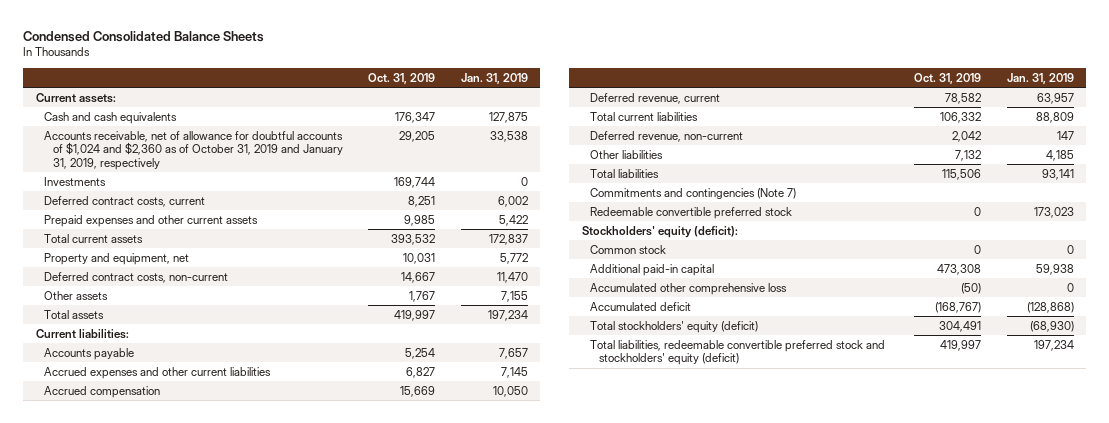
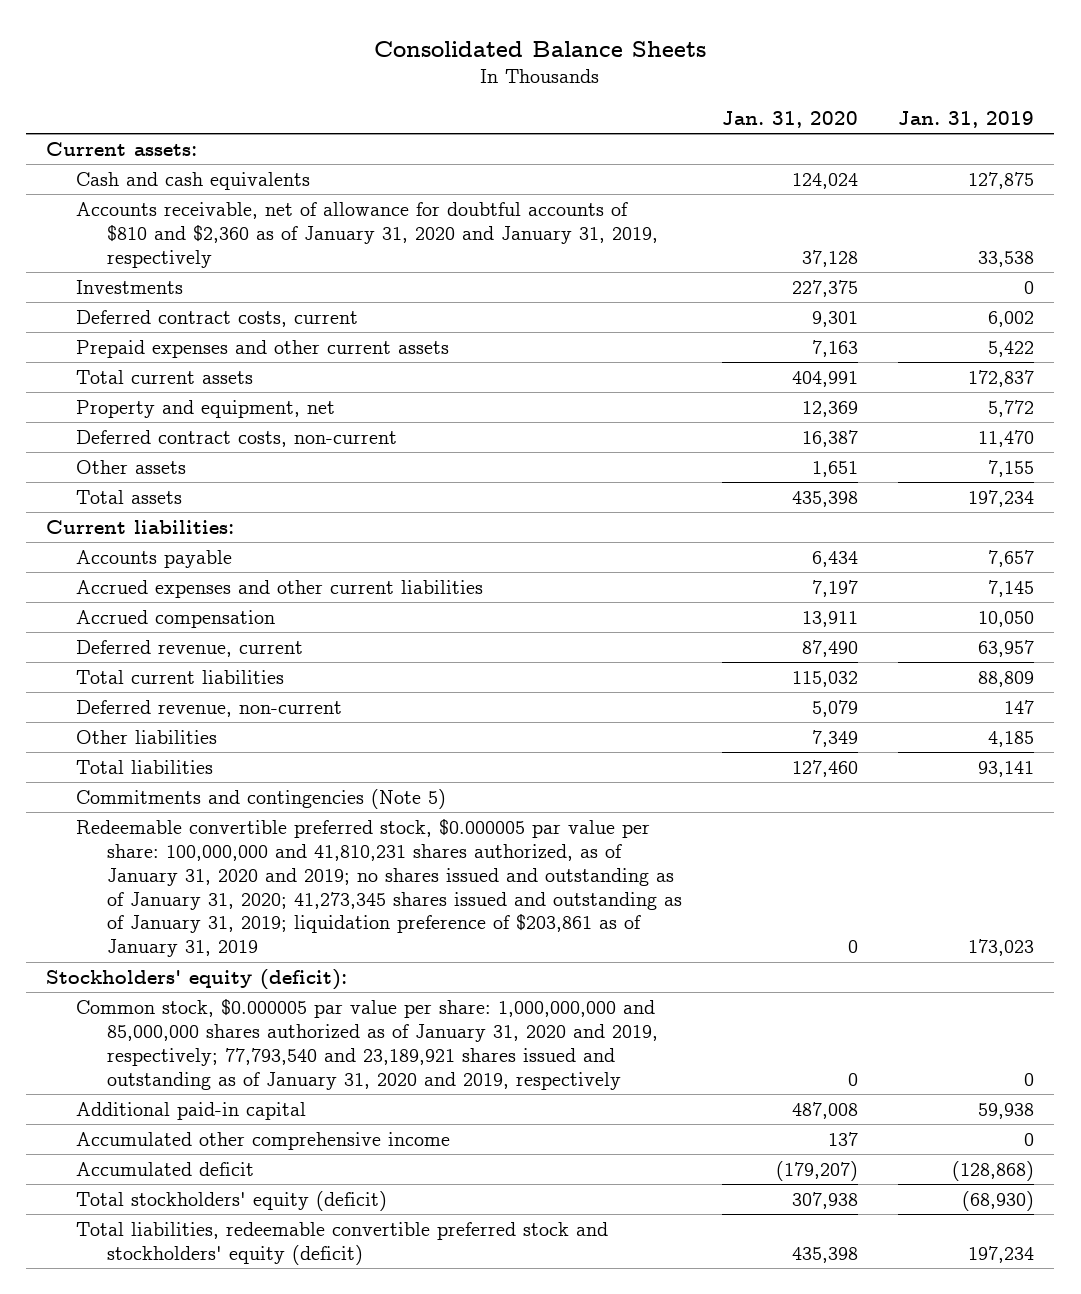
- Condensed Consolidated Balance Sheets
+ Consolidated Balance Sheets
- | Oct. 31, 2019 | Jan. 31, 2019
+ | Jan. 31, 2020 | Jan. 31, 2019
- Accounts receivable, net of allowance for doubtful accounts of $1,024 and $2,360 as of October 31, 2019 and January 31, 2019, respectively | 29,205 | 33,538
+ Accounts receivable, net of allowance for doubtful accounts of $810 and $2,360 as of January 31, 2020 and January 31, 2019, respectively | 37,128 | 33,538
- Commitments and contingencies (Note 7)
- Redeemable convertible preferred stock | 0 | 173,023
+ Commitments and contingencies (Note 5)
+ Redeemable convertible preferred stock, $0.000005 par value per share: 100,000,000 and 41,810,231 shares authorized, as of January 31, 2020 and 2019; no shares issued and outstanding as of January 31, 2020; 41,273,345 shares issued and outstanding as of January 31, 2019; liquidation preference of $203,861 as of January 31, 2019 | 0 | 173,023
- Common stock | 0 | 0
+ Common stock, $0.000005 par value per share: 1,000,000,000 and 85,000,000 shares authorized as of January 31, 2020 and 2019, respectively; 77,793,540 and 23,189,921 shares issued and outstanding as of January 31, 2020 and 2019, respectively | 0 | 0
- Accumulated other comprehensive loss | (50) | 0
+ Accumulated other comprehensive income | 137 | 0

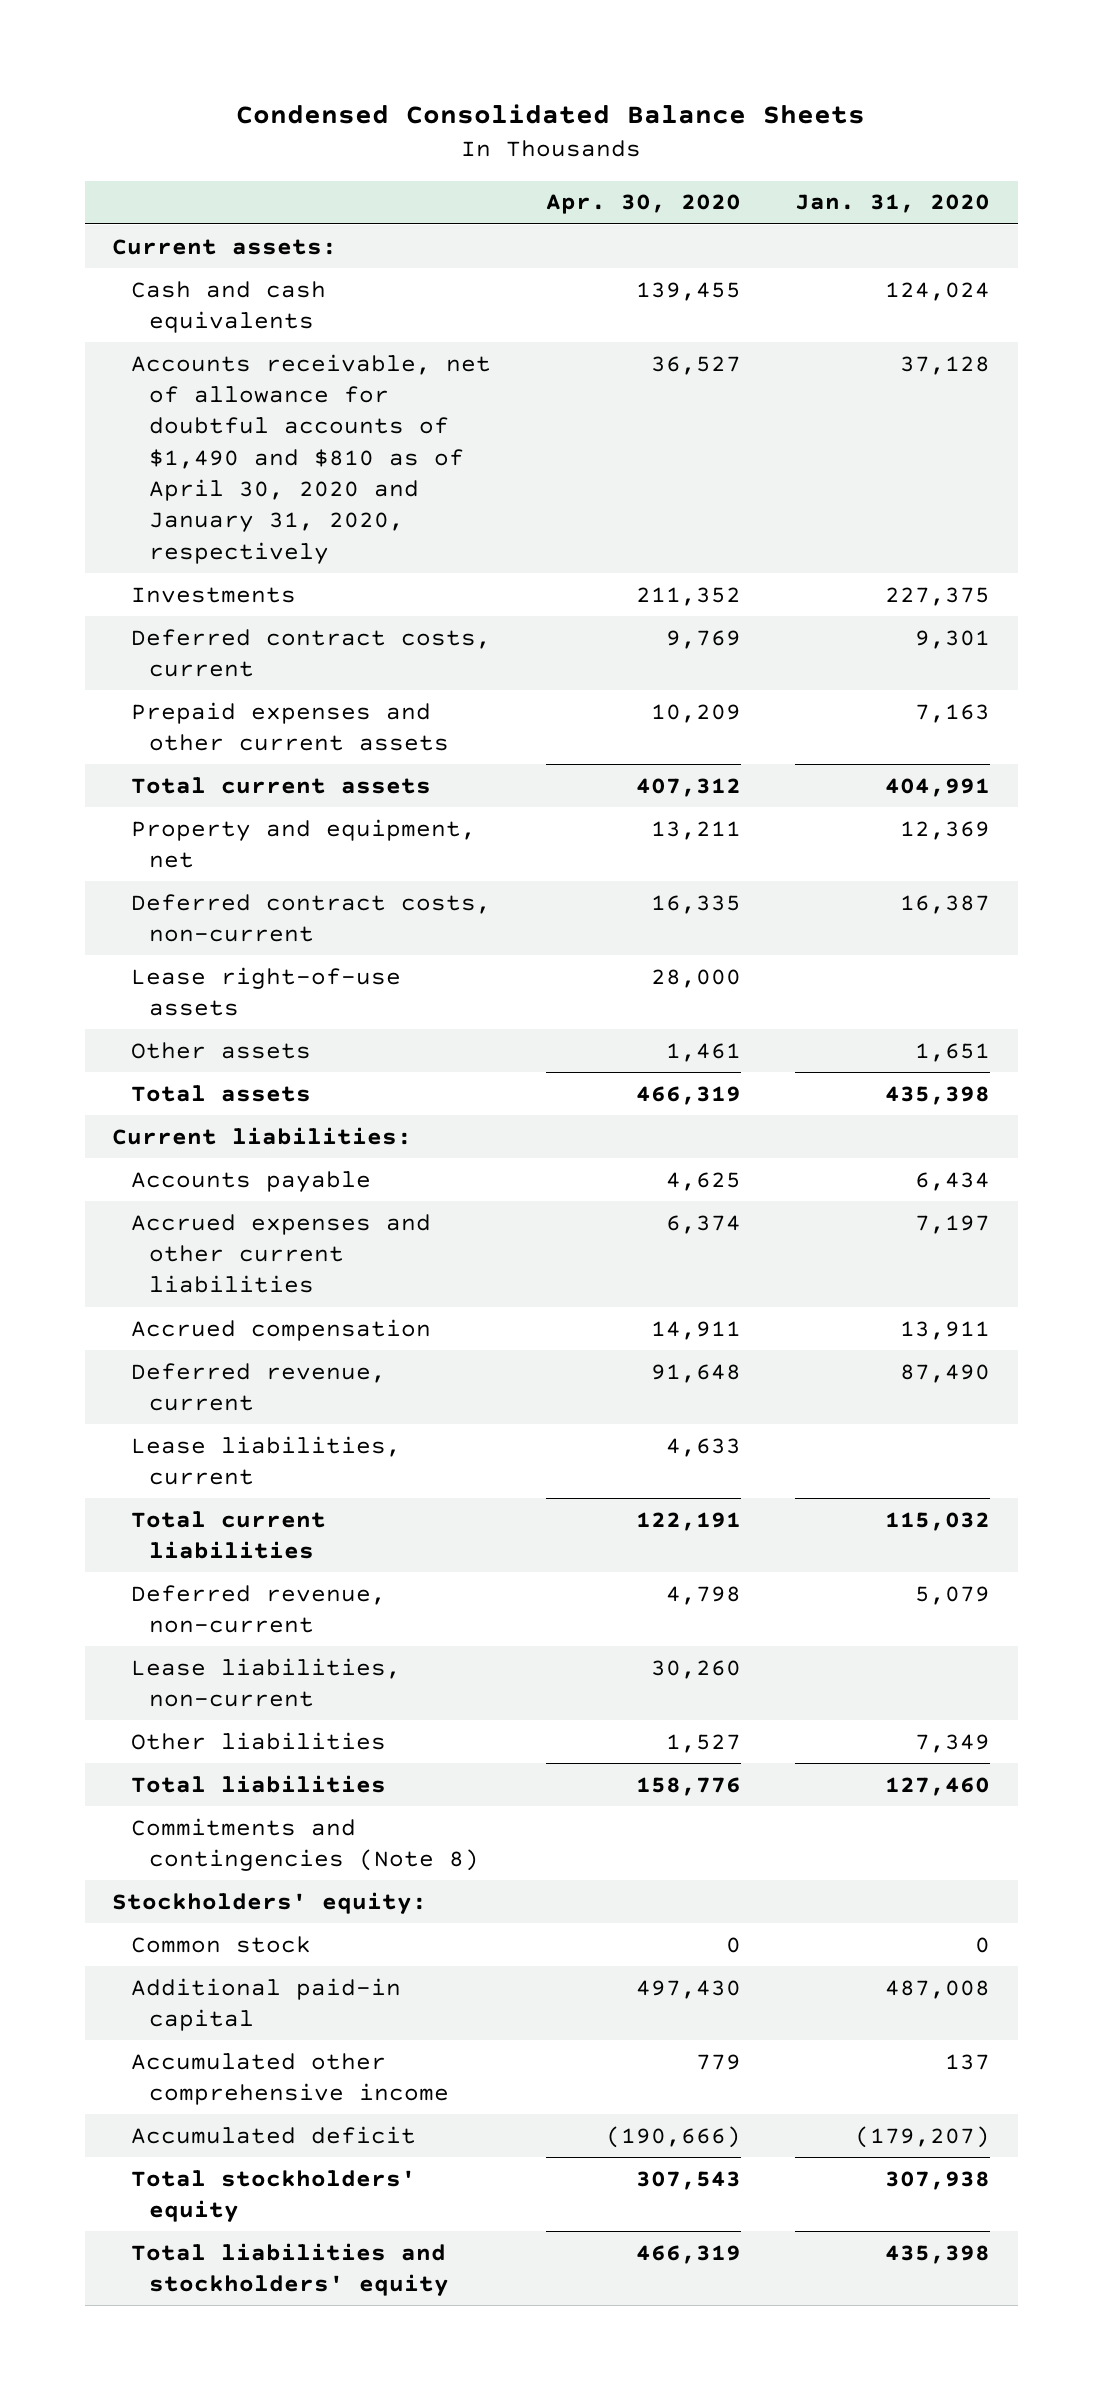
- Consolidated Balance Sheets
+ Condensed Consolidated Balance Sheets
- | Jan. 31, 2020 | Jan. 31, 2019
+ | Apr. 30, 2020 | Jan. 31, 2020
- Accounts receivable, net of allowance for doubtful accounts of $810 and $2,360 as of January 31, 2020 and January 31, 2019, respectively | 37,128 | 33,538
+ Accounts receivable, net of allowance for doubtful accounts of $1,490 and $810 as of April 30, 2020 and January 31, 2020, respectively | 36,527 | 37,128
+ Lease right-of-use assets | 28,000 |
+ Lease liabilities, current | 4,633 |
+ Lease liabilities, non-current | 30,260 |
- Commitments and contingencies (Note 5)
- Redeemable convertible preferred stock, $0.000005 par value per share: 100,000,000 and 41,810,231 shares authorized, as of January 31, 2020 and 2019; no shares issued and outstanding as of January 31, 2020; 41,273,345 shares issued and outstanding as of January 31, 2019; liquidation preference of $203,861 as of January 31, 2019 | 0 | 173,023
- Stockholders' equity (deficit):
- Common stock, $0.000005 par value per share: 1,000,000,000 and 85,000,000 shares authorized as of January 31, 2020 and 2019, respectively; 77,793,540 and 23,189,921 shares issued and outstanding as of January 31, 2020 and 2019, respectively | 0 | 0
+ Commitments and contingencies (Note 8)
+ Stockholders' equity:
+ Common stock | 0 | 0
- Total stockholders' equity (deficit) | 307,938 | (68,930)
- Total liabilities, redeemable convertible preferred stock and stockholders' equity (deficit) | 435,398 | 197,234
+ Total stockholders' equity | 307,543 | 307,938
+ Total liabilities and stockholders' equity | 466,319 | 435,398

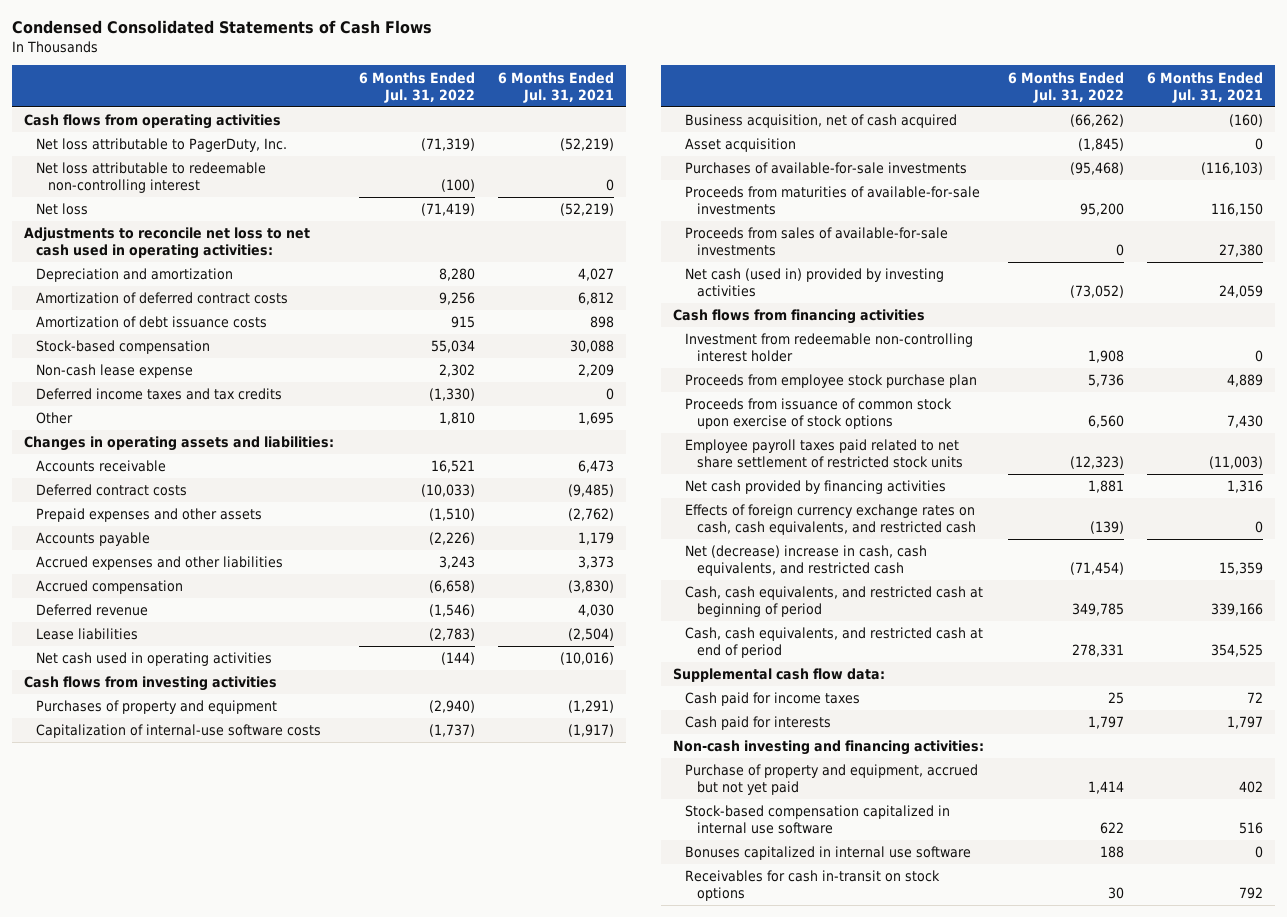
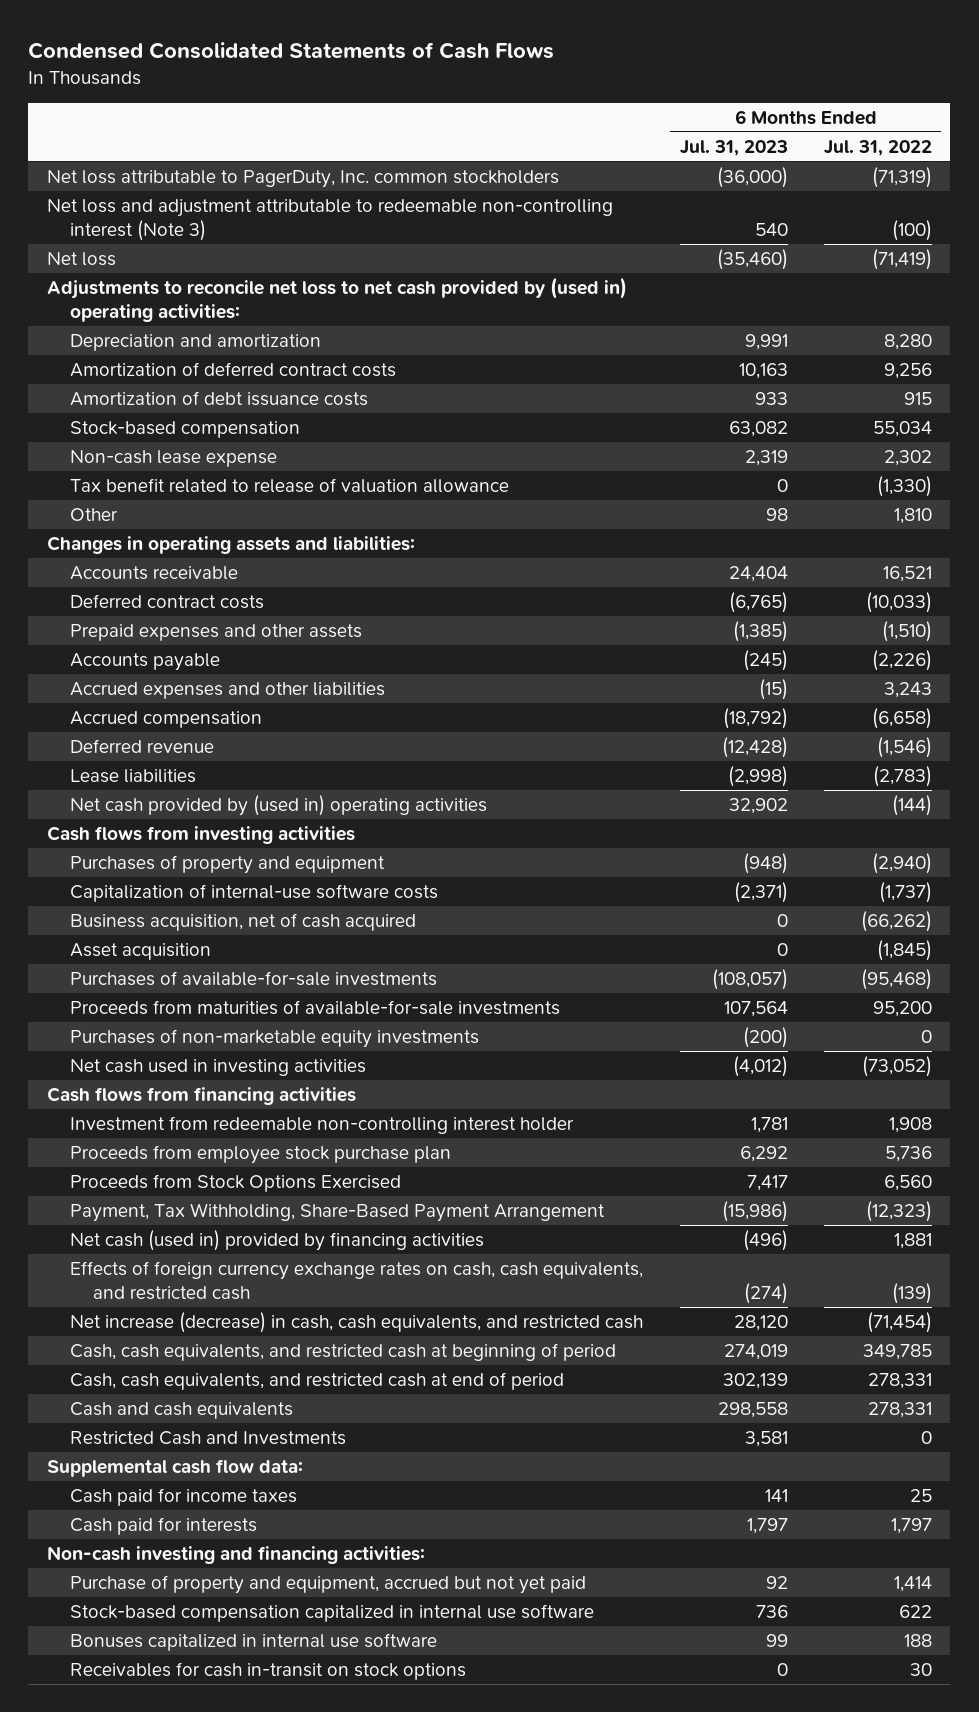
- | 6 Months Ended Jul. 31, 2022 | 6 Months Ended Jul. 31, 2021
+ | 6 Months Ended Jul. 31, 2023 | 6 Months Ended Jul. 31, 2022
- Cash flows from operating activities
- Net loss attributable to PagerDuty, Inc. | (71,319) | (52,219)
- Net loss attributable to redeemable non-controlling interest | (100) | 0
+ Net loss attributable to PagerDuty, Inc. common stockholders | (36,000) | (71,319)
+ Net loss and adjustment attributable to redeemable non-controlling interest (Note 3) | 540 | (100)
- Adjustments to reconcile net loss to net cash used in operating activities:
+ Adjustments to reconcile net loss to net cash provided by (used in) operating activities:
- Deferred income taxes and tax credits | (1,330) | 0
+ Tax benefit related to release of valuation allowance | 0 | (1,330)
- Net cash used in operating activities | (144) | (10,016)
+ Net cash provided by (used in) operating activities | 32,902 | (144)
- Proceeds from sales of available-for-sale investments | 0 | 27,380
- Net cash (used in) provided by investing activities | (73,052) | 24,059
+ Purchases of non-marketable equity investments | (200) | 0
+ Net cash used in investing activities | (4,012) | (73,052)
- Proceeds from issuance of common stock upon exercise of stock options | 6,560 | 7,430
- Employee payroll taxes paid related to net share settlement of restricted stock units | (12,323) | (11,003)
- Net cash provided by financing activities | 1,881 | 1,316
+ Proceeds from Stock Options Exercised | 7,417 | 6,560
+ Payment, Tax Withholding, Share-Based Payment Arrangement | (15,986) | (12,323)
+ Net cash (used in) provided by financing activities | (496) | 1,881
- Net (decrease) increase in cash, cash equivalents, and restricted cash | (71,454) | 15,359
+ Net increase (decrease) in cash, cash equivalents, and restricted cash | 28,120 | (71,454)
+ Cash and cash equivalents | 298,558 | 278,331
+ Restricted Cash and Investments | 3,581 | 0

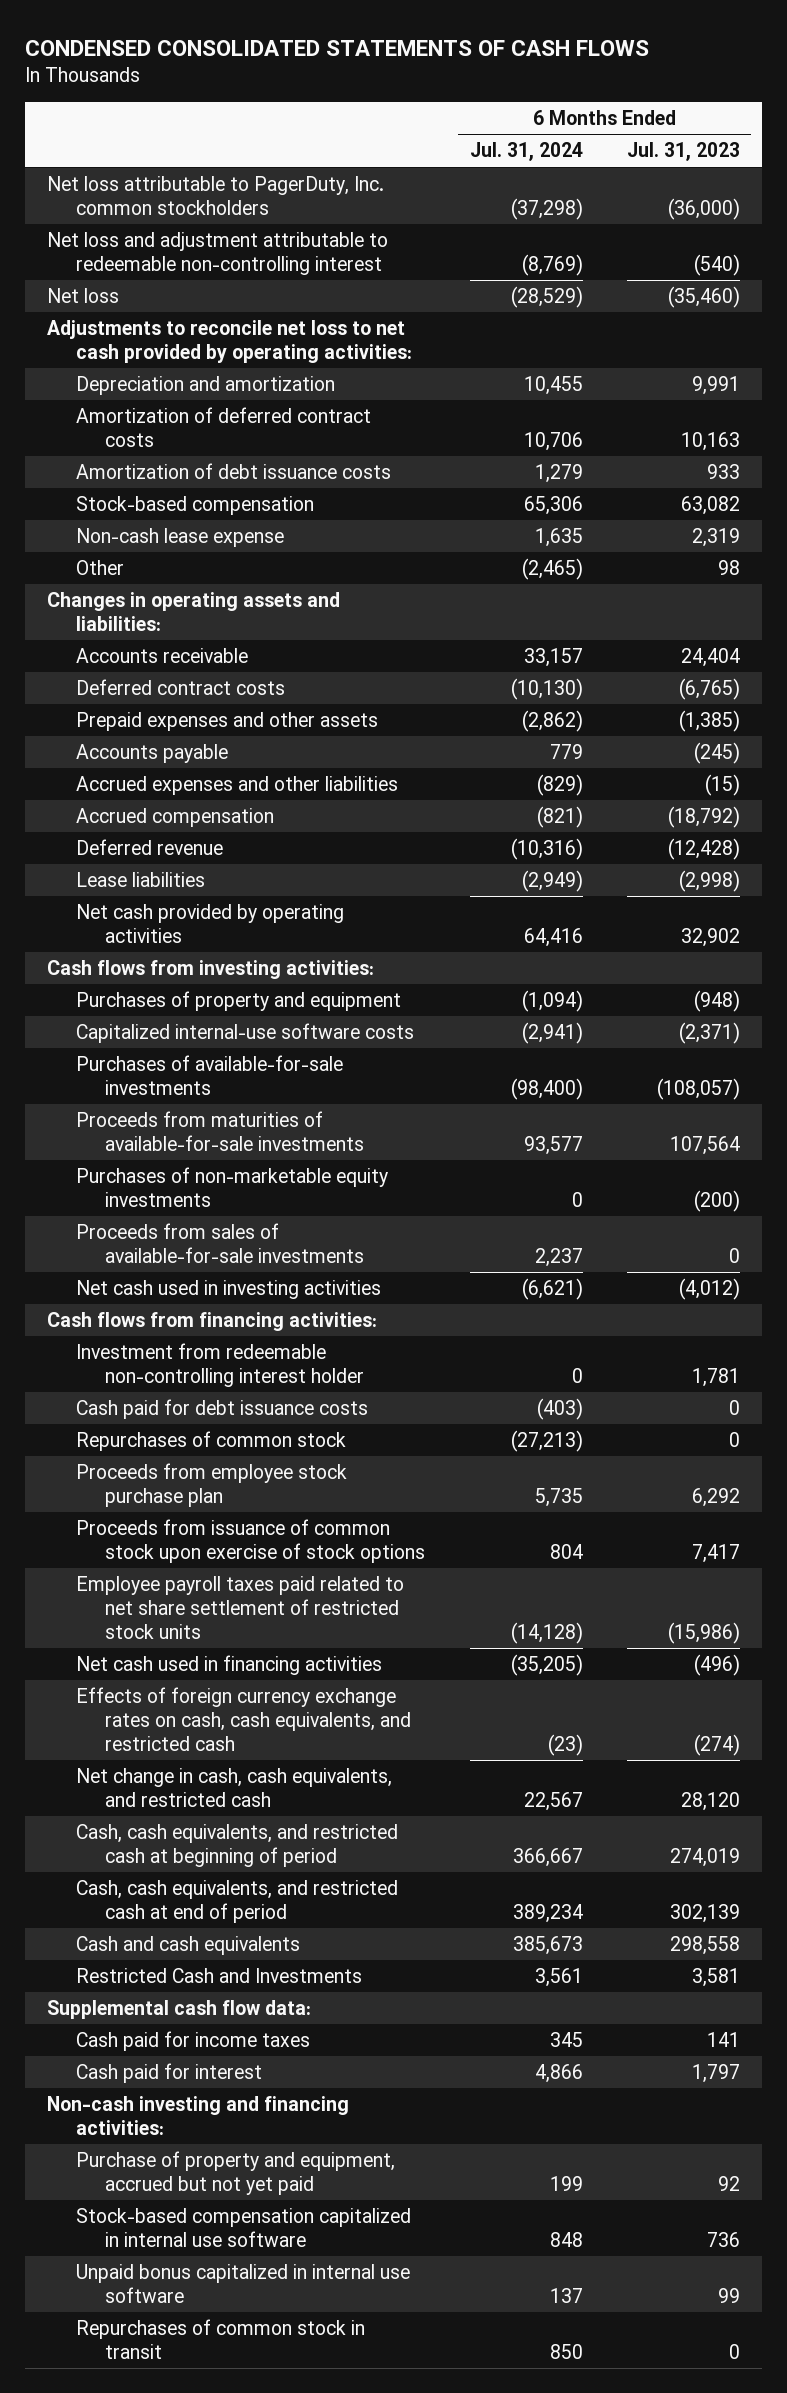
- Condensed Consolidated Statements of Cash Flows
+ CONDENSED CONSOLIDATED STATEMENTS OF CASH FLOWS
- | 6 Months Ended Jul. 31, 2023 | 6 Months Ended Jul. 31, 2022
+ | 6 Months Ended Jul. 31, 2024 | 6 Months Ended Jul. 31, 2023
- Net loss and adjustment attributable to redeemable non-controlling interest (Note 3) | 540 | (100)
+ Net loss and adjustment attributable to redeemable non-controlling interest | (8,769) | (540)
- Adjustments to reconcile net loss to net cash provided by (used in) operating activities:
+ Adjustments to reconcile net loss to net cash provided by operating activities:
- Tax benefit related to release of valuation allowance | 0 | (1,330)
- Net cash provided by (used in) operating activities | 32,902 | (144)
- Cash flows from investing activities
+ Net cash provided by operating activities | 64,416 | 32,902
+ Cash flows from investing activities:
- Capitalization of internal-use software costs | (2,371) | (1,737)
- Business acquisition, net of cash acquired | 0 | (66,262)
- Asset acquisition | 0 | (1,845)
+ Capitalized internal-use software costs | (2,941) | (2,371)
+ Proceeds from sales of available-for-sale investments | 2,237 | 0
- Cash flows from financing activities
+ Cash flows from financing activities:
+ Cash paid for debt issuance costs | (403) | 0
+ Repurchases of common stock | (27,213) | 0
- Proceeds from Stock Options Exercised | 7,417 | 6,560
- Payment, Tax Withholding, Share-Based Payment Arrangement | (15,986) | (12,323)
- Net cash (used in) provided by financing activities | (496) | 1,881
+ Proceeds from issuance of common stock upon exercise of stock options | 804 | 7,417
+ Employee payroll taxes paid related to net share settlement of restricted stock units | (14,128) | (15,986)
+ Net cash used in financing activities | (35,205) | (496)
- Net increase (decrease) in cash, cash equivalents, and restricted cash | 28,120 | (71,454)
+ Net change in cash, cash equivalents, and restricted cash | 22,567 | 28,120
- Cash paid for interests | 1,797 | 1,797
+ Cash paid for interest | 4,866 | 1,797
- Bonuses capitalized in internal use software | 99 | 188
- Receivables for cash in-transit on stock options | 0 | 30
+ Unpaid bonus capitalized in internal use software | 137 | 99
+ Repurchases of common stock in transit | 850 | 0

